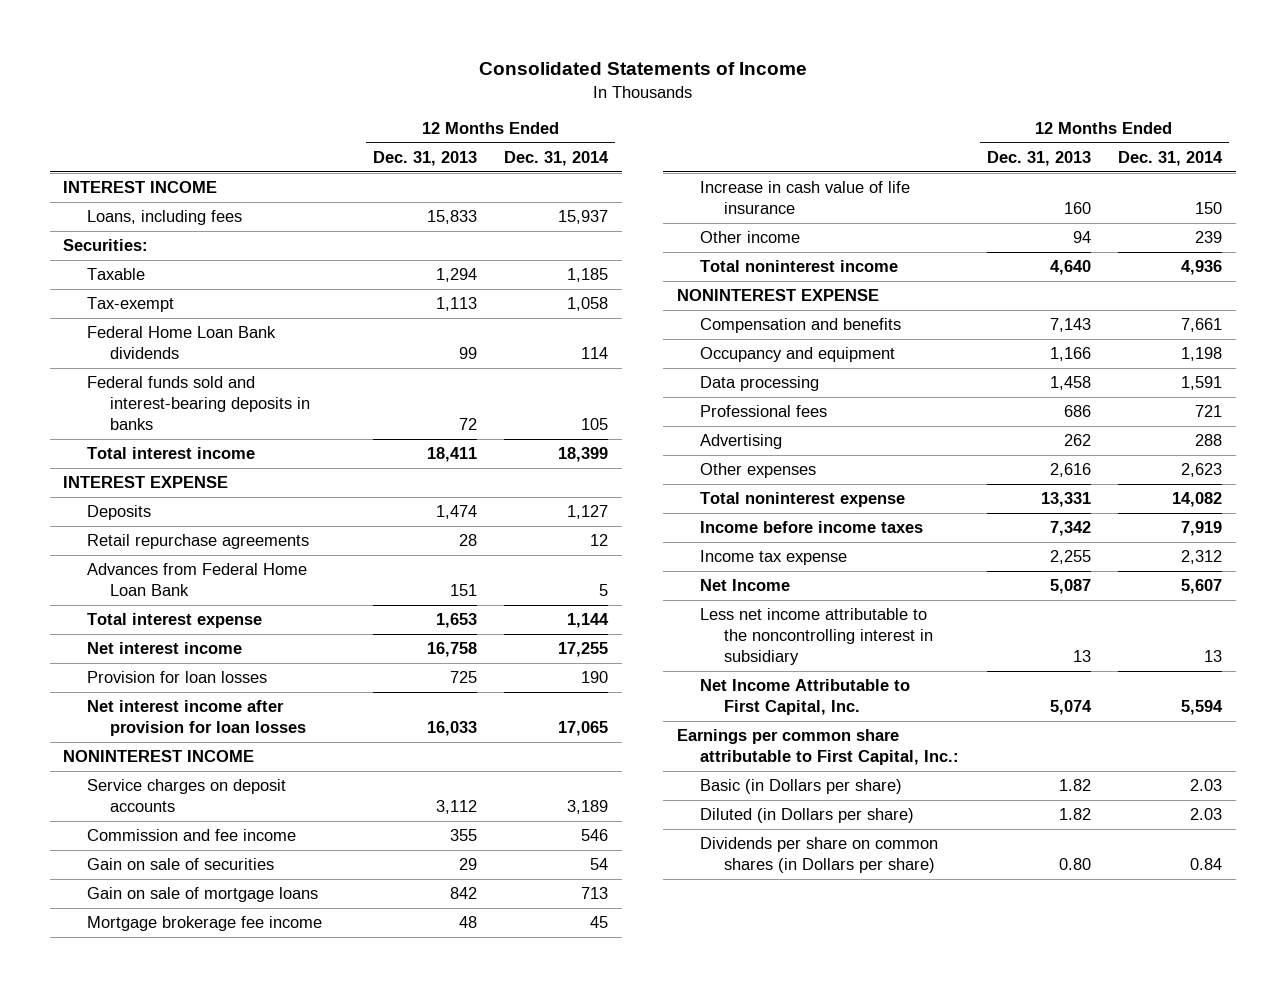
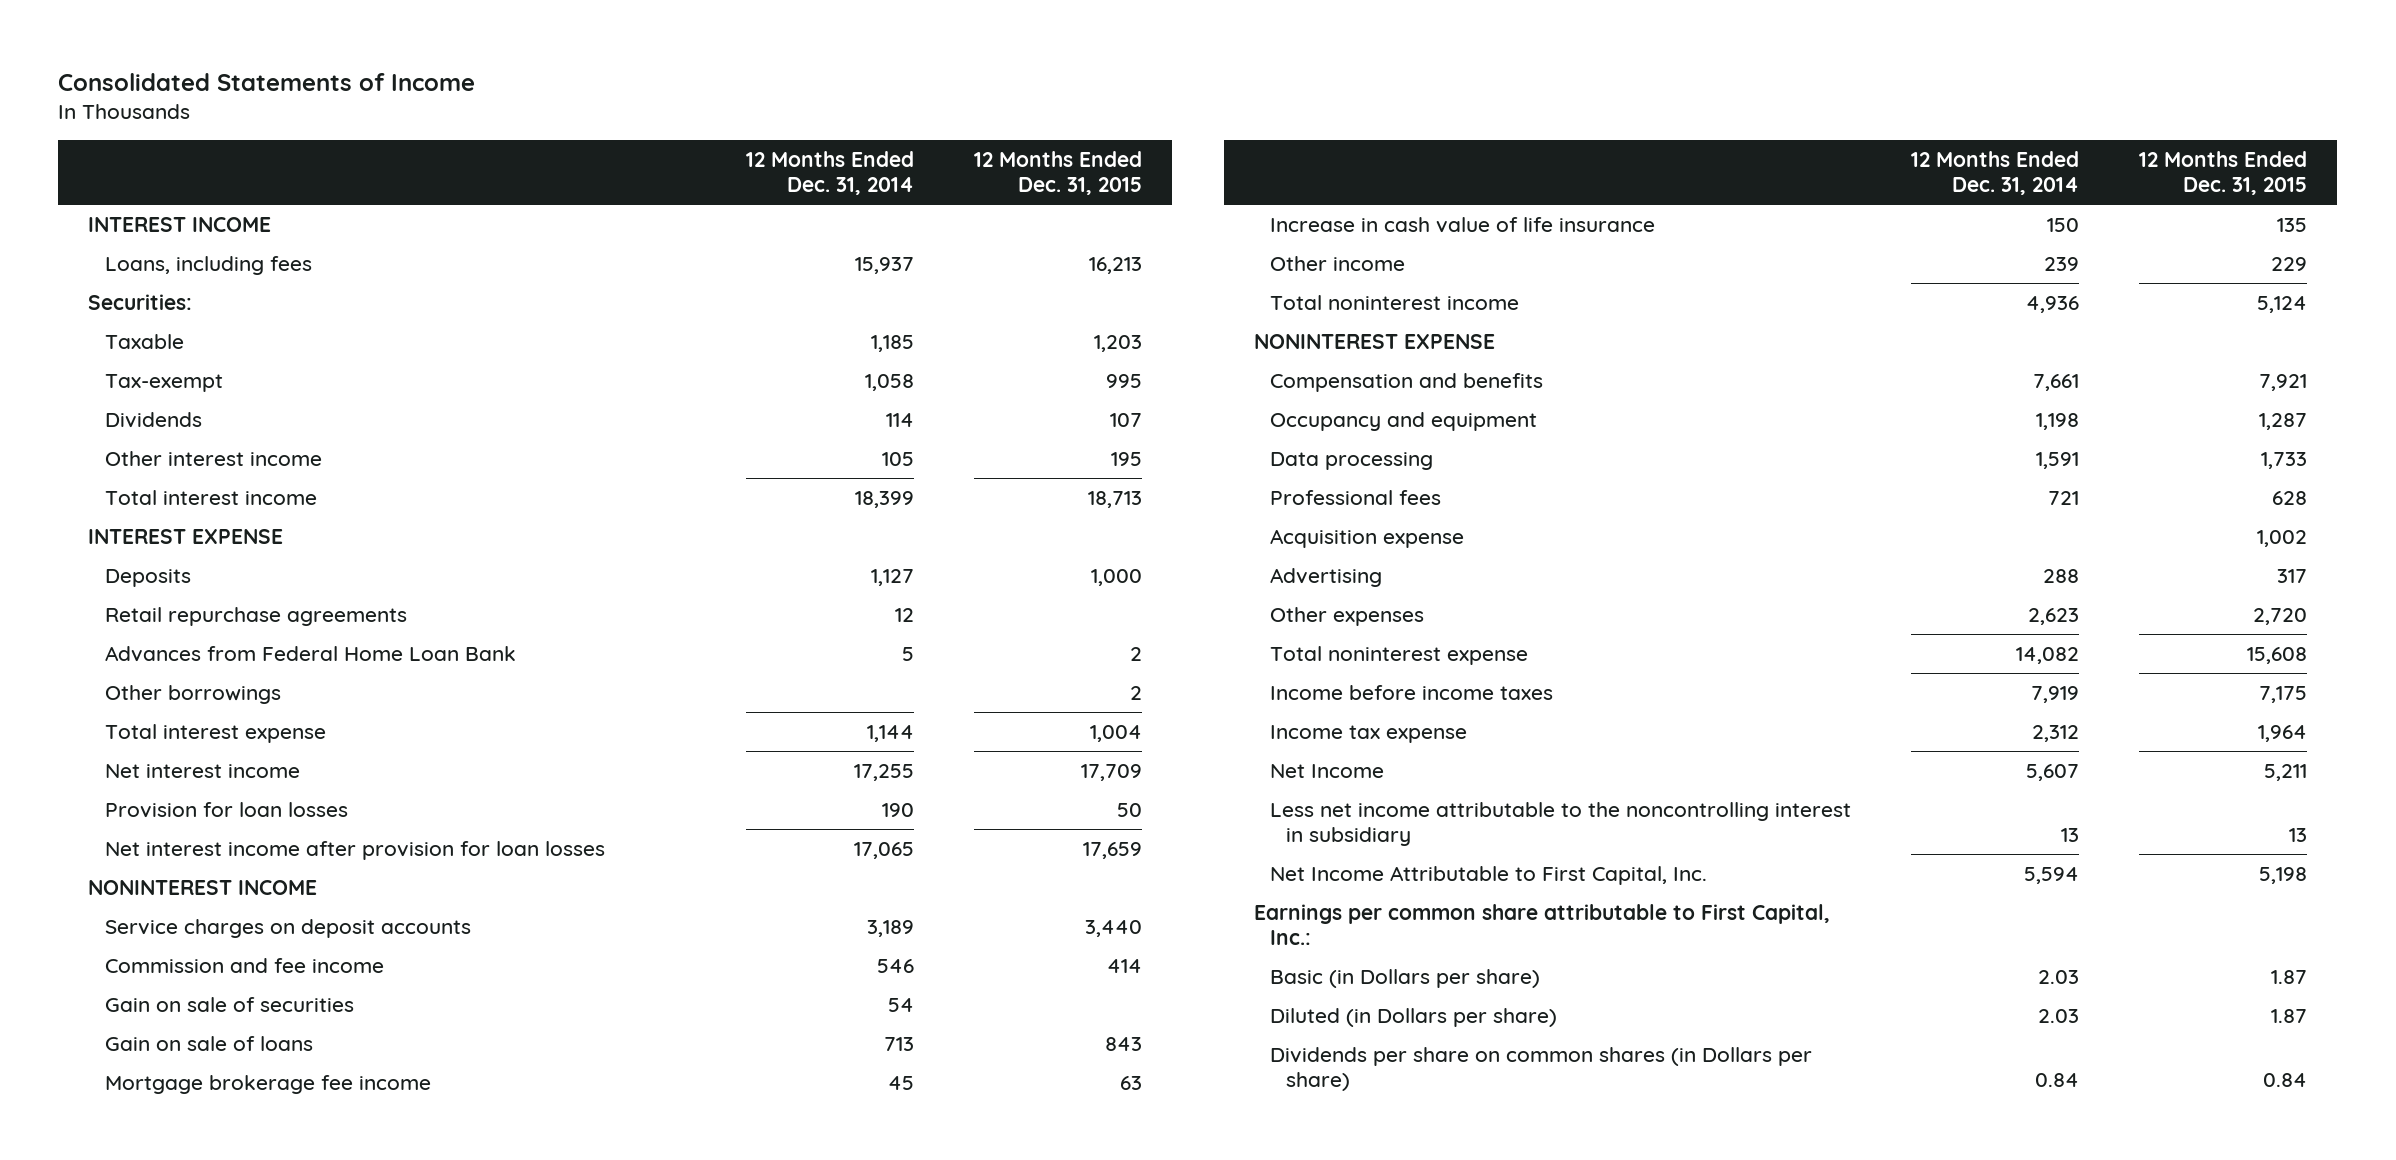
- | 12 Months Ended Dec. 31, 2013 | 12 Months Ended Dec. 31, 2014
+ | 12 Months Ended Dec. 31, 2014 | 12 Months Ended Dec. 31, 2015
- Federal Home Loan Bank dividends | 99 | 114
- Federal funds sold and interest-bearing deposits in banks | 72 | 105
+ Dividends | 114 | 107
+ Other interest income | 105 | 195
+ Other borrowings | | 2
- Gain on sale of mortgage loans | 842 | 713
+ Gain on sale of loans | 713 | 843
+ Acquisition expense | | 1,002

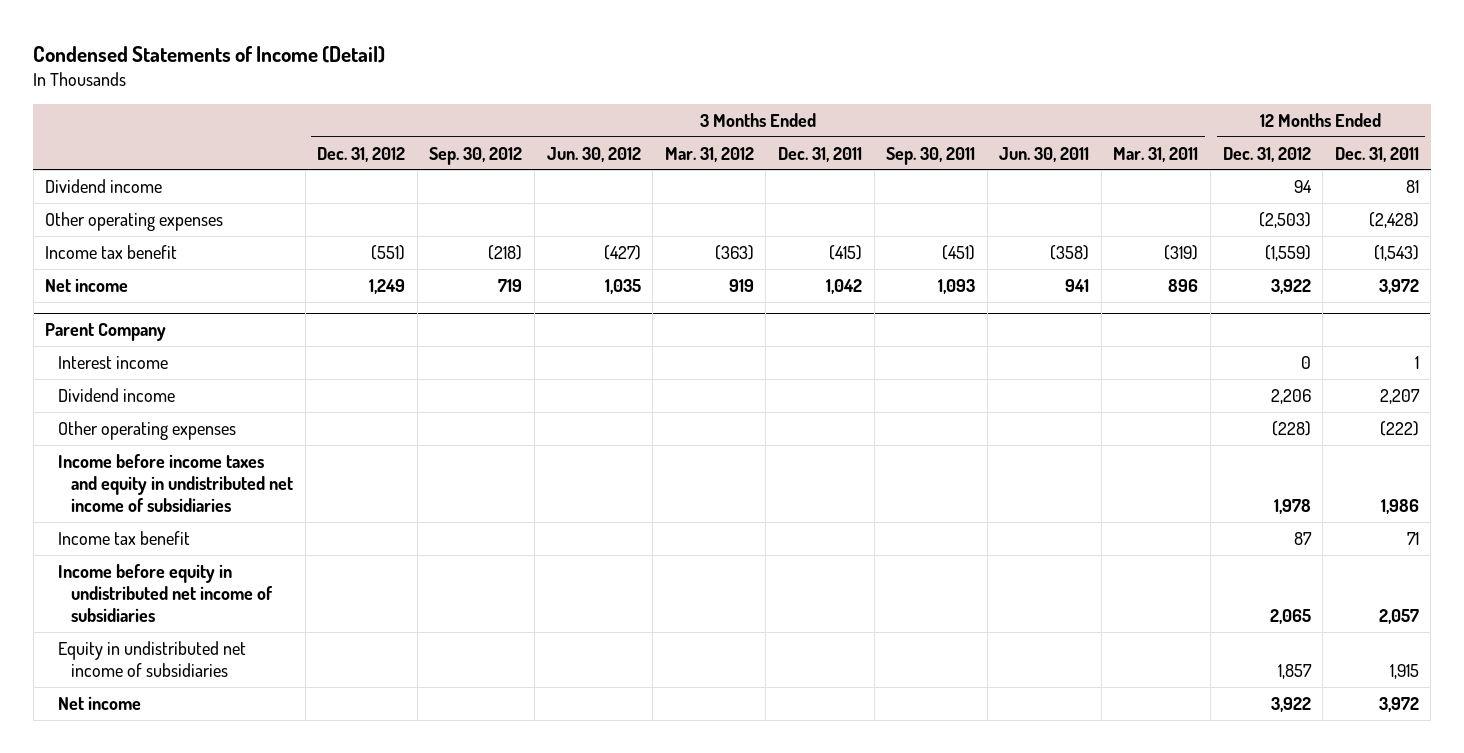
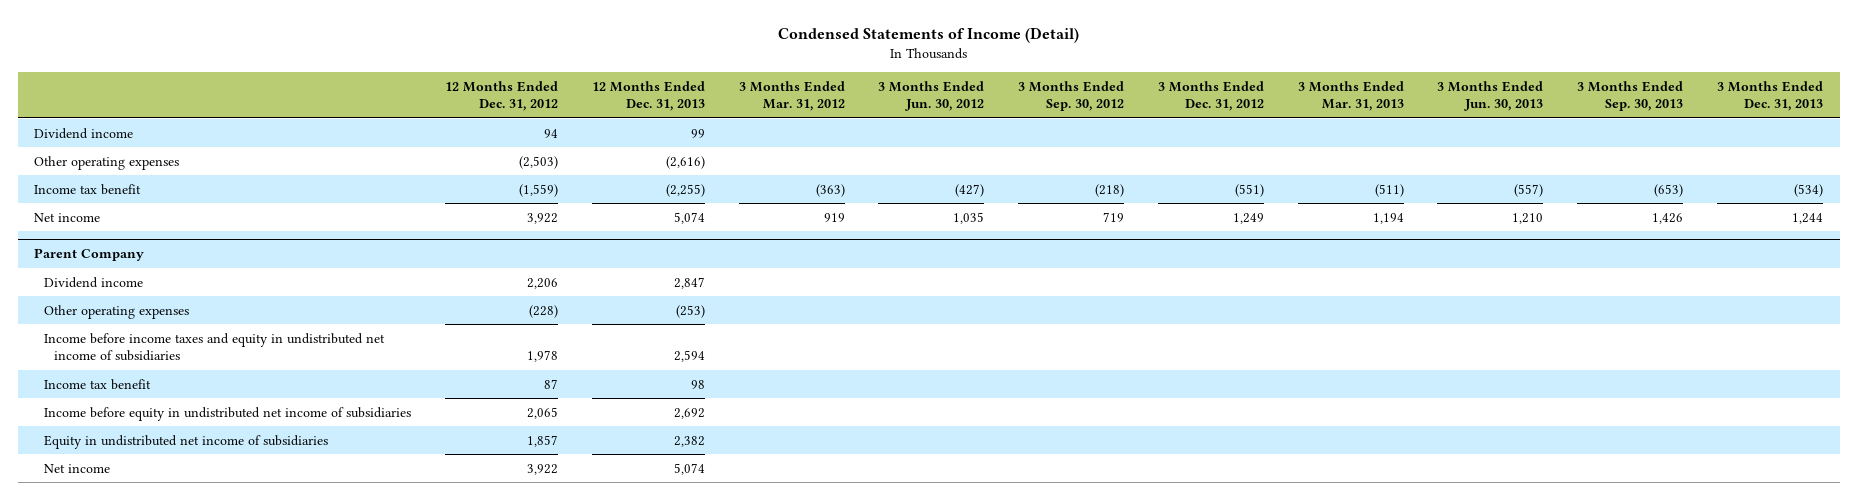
- | 3 Months Ended Dec. 31, 2012 | 3 Months Ended Sep. 30, 2012 | 3 Months Ended Jun. 30, 2012 | 3 Months Ended Mar. 31, 2012 | 3 Months Ended Dec. 31, 2011 | 3 Months Ended Sep. 30, 2011 | 3 Months Ended Jun. 30, 2011 | 3 Months Ended Mar. 31, 2011 | 12 Months Ended Dec. 31, 2012 | 12 Months Ended Dec. 31, 2011
+ | 12 Months Ended Dec. 31, 2012 | 12 Months Ended Dec. 31, 2013 | 3 Months Ended Mar. 31, 2012 | 3 Months Ended Jun. 30, 2012 | 3 Months Ended Sep. 30, 2012 | 3 Months Ended Dec. 31, 2012 | 3 Months Ended Mar. 31, 2013 | 3 Months Ended Jun. 30, 2013 | 3 Months Ended Sep. 30, 2013 | 3 Months Ended Dec. 31, 2013
@ Parent Company
- Interest income | | | | | | | | | 0 | 1

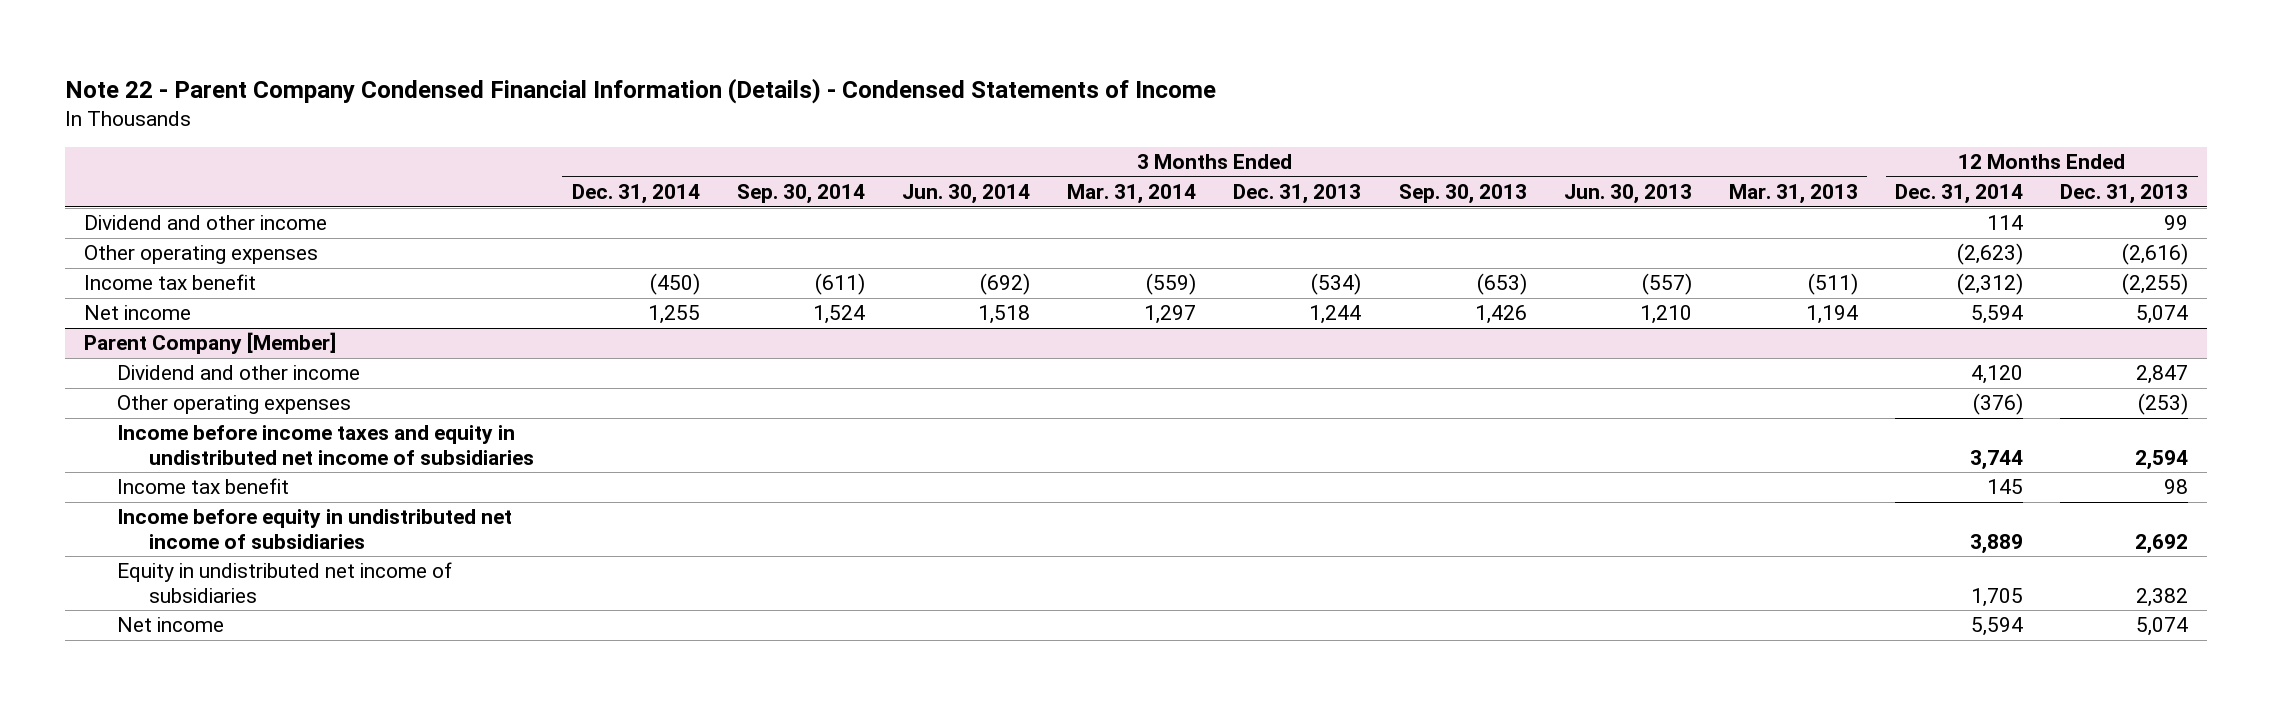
- Condensed Statements of Income (Detail)
+ Note 22 - Parent Company Condensed Financial Information (Details) - Condensed Statements of Income
- | 12 Months Ended Dec. 31, 2012 | 12 Months Ended Dec. 31, 2013 | 3 Months Ended Mar. 31, 2012 | 3 Months Ended Jun. 30, 2012 | 3 Months Ended Sep. 30, 2012 | 3 Months Ended Dec. 31, 2012 | 3 Months Ended Mar. 31, 2013 | 3 Months Ended Jun. 30, 2013 | 3 Months Ended Sep. 30, 2013 | 3 Months Ended Dec. 31, 2013
+ | 3 Months Ended Dec. 31, 2014 | 3 Months Ended Sep. 30, 2014 | 3 Months Ended Jun. 30, 2014 | 3 Months Ended Mar. 31, 2014 | 3 Months Ended Dec. 31, 2013 | 3 Months Ended Sep. 30, 2013 | 3 Months Ended Jun. 30, 2013 | 3 Months Ended Mar. 31, 2013 | 12 Months Ended Dec. 31, 2014 | 12 Months Ended Dec. 31, 2013
- Dividend income | 94 | 99 | | | | | | | |
+ Dividend and other income | | | | | | | | | 114 | 99
- Parent Company
- Dividend income | 2,206 | 2,847 | | | | | | | |
+ Parent Company [Member]
+ Dividend and other income | | | | | | | | | 4,120 | 2,847

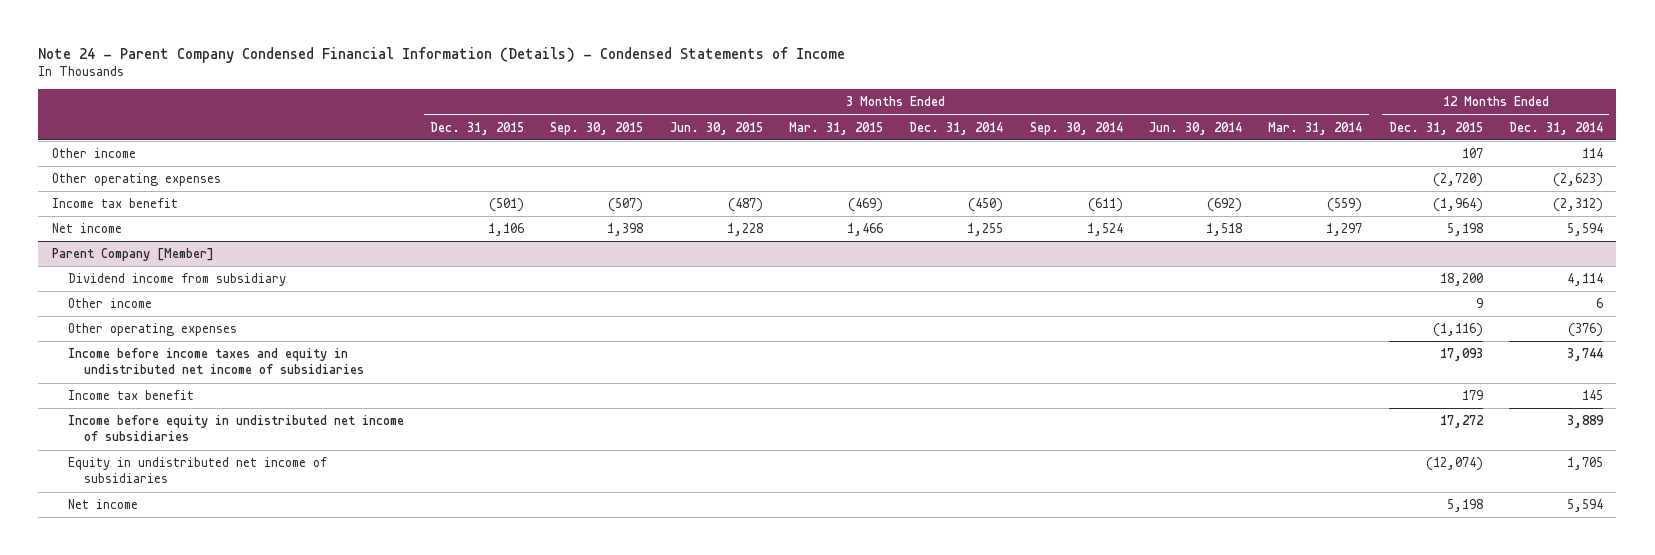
- Note 22 - Parent Company Condensed Financial Information (Details) - Condensed Statements of Income
+ Note 24 - Parent Company Condensed Financial Information (Details) - Condensed Statements of Income
- | 3 Months Ended Dec. 31, 2014 | 3 Months Ended Sep. 30, 2014 | 3 Months Ended Jun. 30, 2014 | 3 Months Ended Mar. 31, 2014 | 3 Months Ended Dec. 31, 2013 | 3 Months Ended Sep. 30, 2013 | 3 Months Ended Jun. 30, 2013 | 3 Months Ended Mar. 31, 2013 | 12 Months Ended Dec. 31, 2014 | 12 Months Ended Dec. 31, 2013
+ | 3 Months Ended Dec. 31, 2015 | 3 Months Ended Sep. 30, 2015 | 3 Months Ended Jun. 30, 2015 | 3 Months Ended Mar. 31, 2015 | 3 Months Ended Dec. 31, 2014 | 3 Months Ended Sep. 30, 2014 | 3 Months Ended Jun. 30, 2014 | 3 Months Ended Mar. 31, 2014 | 12 Months Ended Dec. 31, 2015 | 12 Months Ended Dec. 31, 2014
- Dividend and other income | | | | | | | | | 114 | 99
+ Other income | | | | | | | | | 107 | 114
@ Parent Company [Member]
- Dividend and other income | | | | | | | | | 4,120 | 2,847
+ Dividend income from subsidiary | | | | | | | | | 18,200 | 4,114
+ Other income | | | | | | | | | 9 | 6

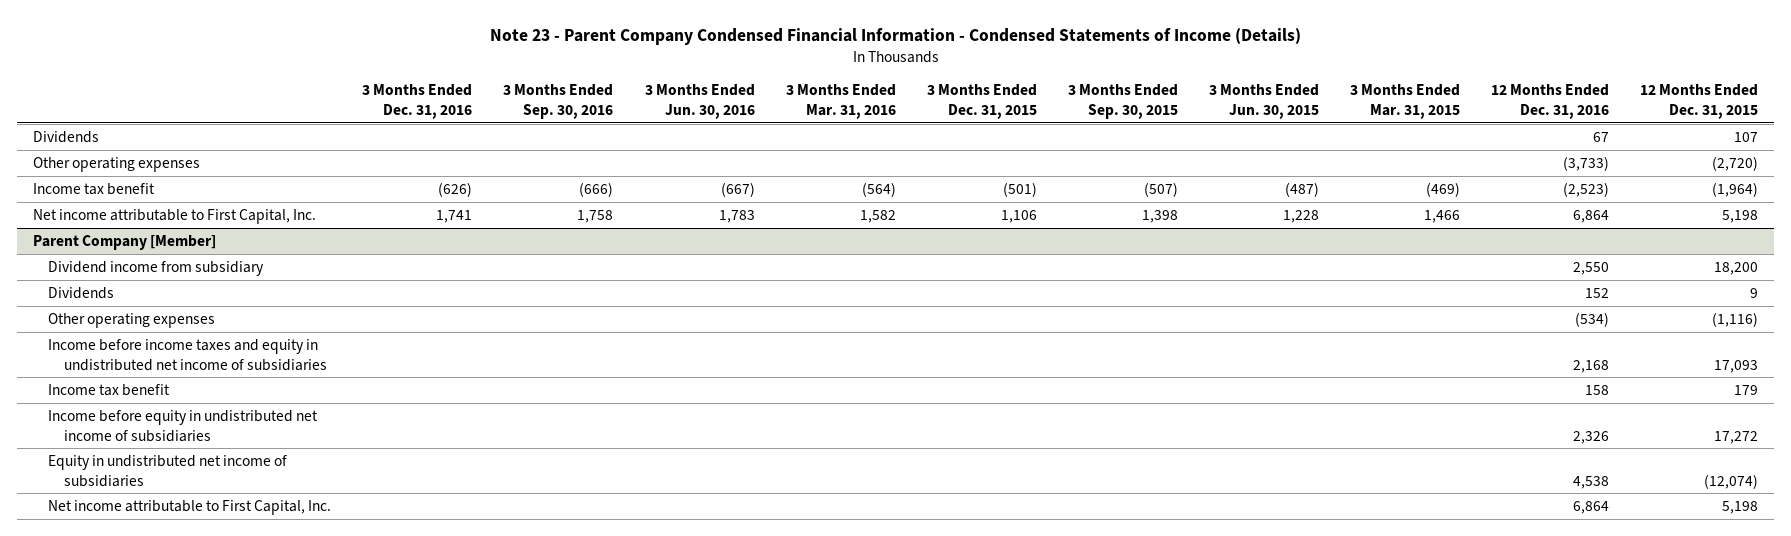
- Note 24 - Parent Company Condensed Financial Information (Details) - Condensed Statements of Income
+ Note 23 - Parent Company Condensed Financial Information - Condensed Statements of Income (Details)
- | 3 Months Ended Dec. 31, 2015 | 3 Months Ended Sep. 30, 2015 | 3 Months Ended Jun. 30, 2015 | 3 Months Ended Mar. 31, 2015 | 3 Months Ended Dec. 31, 2014 | 3 Months Ended Sep. 30, 2014 | 3 Months Ended Jun. 30, 2014 | 3 Months Ended Mar. 31, 2014 | 12 Months Ended Dec. 31, 2015 | 12 Months Ended Dec. 31, 2014
+ | 3 Months Ended Dec. 31, 2016 | 3 Months Ended Sep. 30, 2016 | 3 Months Ended Jun. 30, 2016 | 3 Months Ended Mar. 31, 2016 | 3 Months Ended Dec. 31, 2015 | 3 Months Ended Sep. 30, 2015 | 3 Months Ended Jun. 30, 2015 | 3 Months Ended Mar. 31, 2015 | 12 Months Ended Dec. 31, 2016 | 12 Months Ended Dec. 31, 2015
- Other income | | | | | | | | | 107 | 114
+ Dividends | | | | | | | | | 67 | 107
- Net income | 1,106 | 1,398 | 1,228 | 1,466 | 1,255 | 1,524 | 1,518 | 1,297 | 5,198 | 5,594
+ Net income attributable to First Capital, Inc. | 1,741 | 1,758 | 1,783 | 1,582 | 1,106 | 1,398 | 1,228 | 1,466 | 6,864 | 5,198
@ Parent Company [Member]
- Other income | | | | | | | | | 9 | 6
+ Dividends | | | | | | | | | 152 | 9
- Net income | | | | | | | | | 5,198 | 5,594
+ Net income attributable to First Capital, Inc. | | | | | | | | | 6,864 | 5,198

